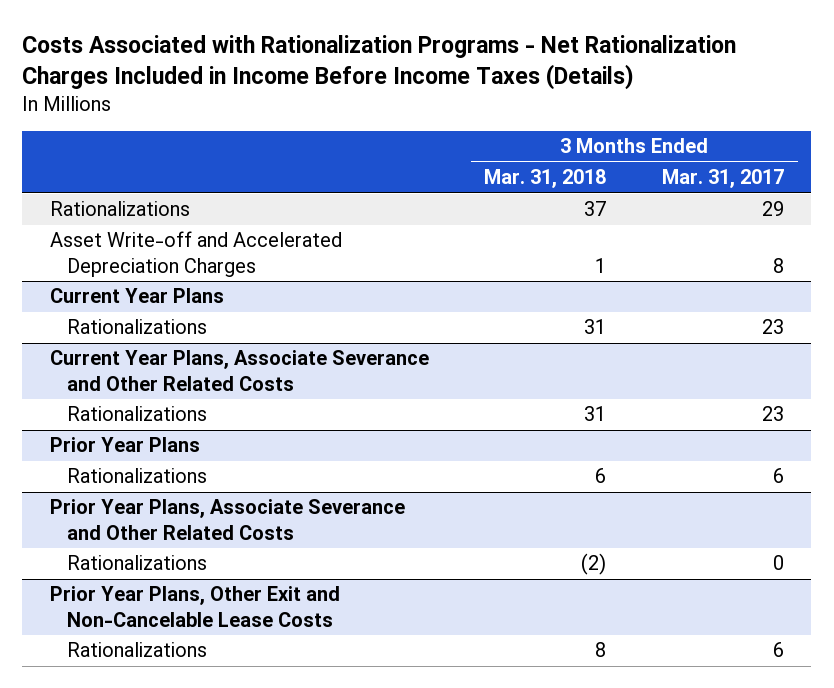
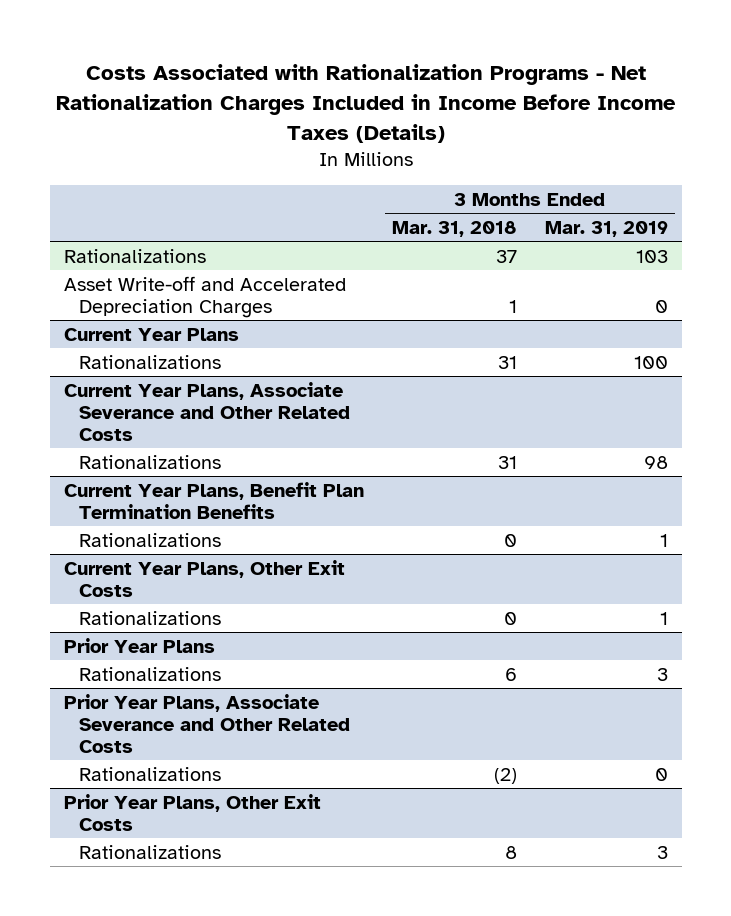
- | 3 Months Ended Mar. 31, 2018 | 3 Months Ended Mar. 31, 2017
+ | 3 Months Ended Mar. 31, 2018 | 3 Months Ended Mar. 31, 2019
+ Current Year Plans, Benefit Plan Termination Benefits
+ Rationalizations | 0 | 1
+ Current Year Plans, Other Exit Costs
+ Rationalizations | 0 | 1
- Prior Year Plans, Other Exit and Non-Cancelable Lease Costs
+ Prior Year Plans, Other Exit Costs

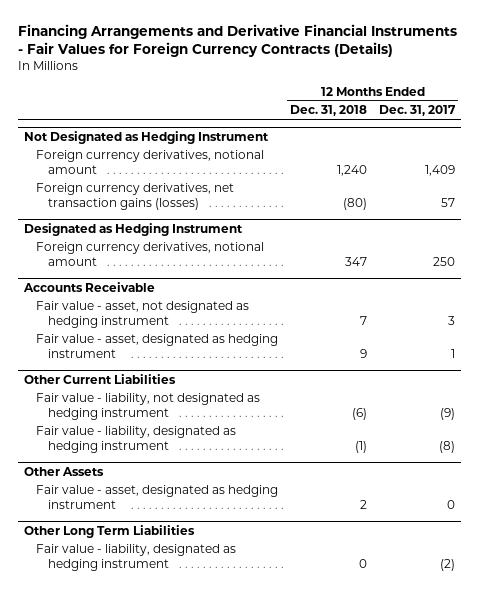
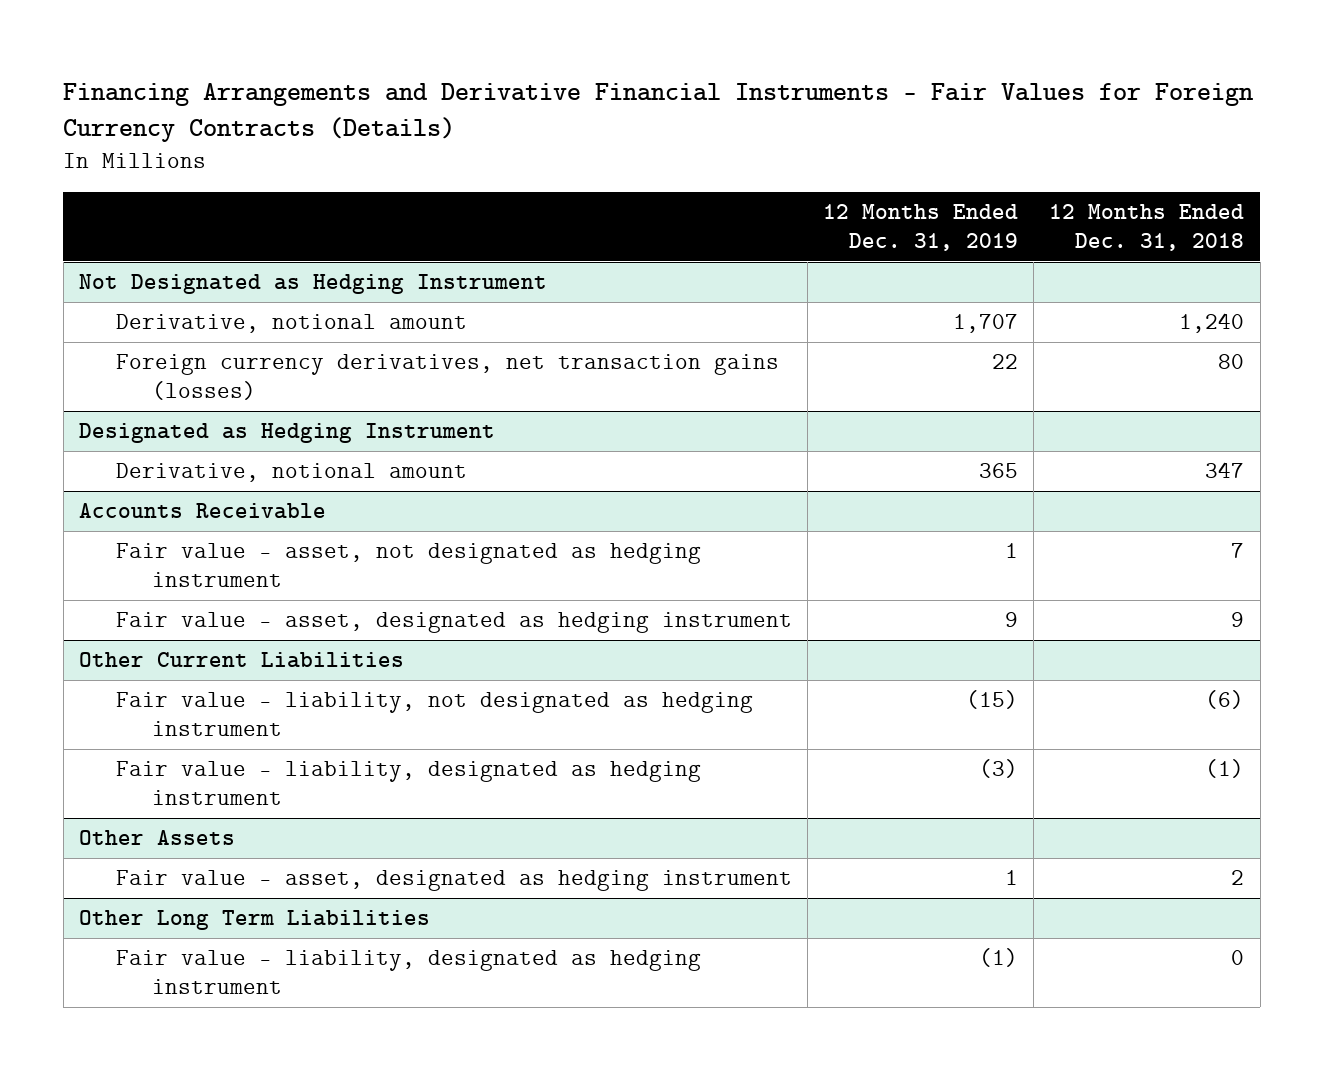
- | 12 Months Ended Dec. 31, 2018 | 12 Months Ended Dec. 31, 2017
+ | 12 Months Ended Dec. 31, 2019 | 12 Months Ended Dec. 31, 2018
@ Not Designated as Hedging Instrument
- Foreign currency derivatives, notional amount | 1,240 | 1,409
- Foreign currency derivatives, net transaction gains (losses) | (80) | 57
+ Derivative, notional amount | 1,707 | 1,240
+ Foreign currency derivatives, net transaction gains (losses) | 22 | 80
@ Designated as Hedging Instrument
- Foreign currency derivatives, notional amount | 347 | 250
+ Derivative, notional amount | 365 | 347

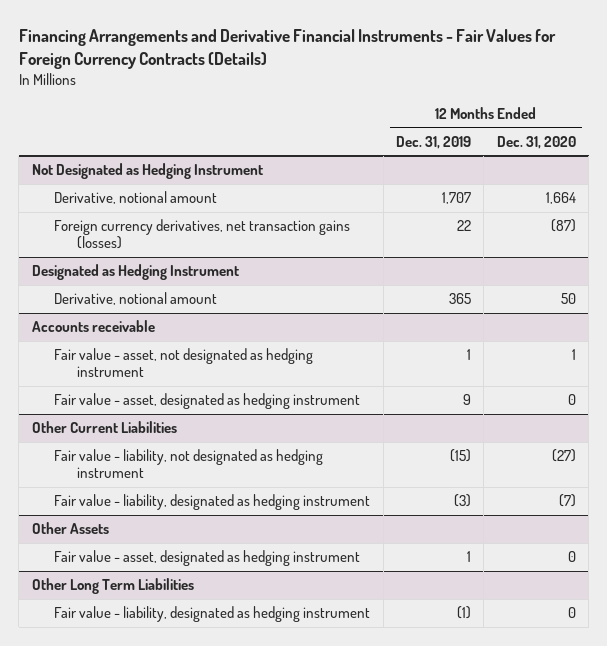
- | 12 Months Ended Dec. 31, 2019 | 12 Months Ended Dec. 31, 2018
+ | 12 Months Ended Dec. 31, 2019 | 12 Months Ended Dec. 31, 2020
- Accounts Receivable
+ Accounts receivable

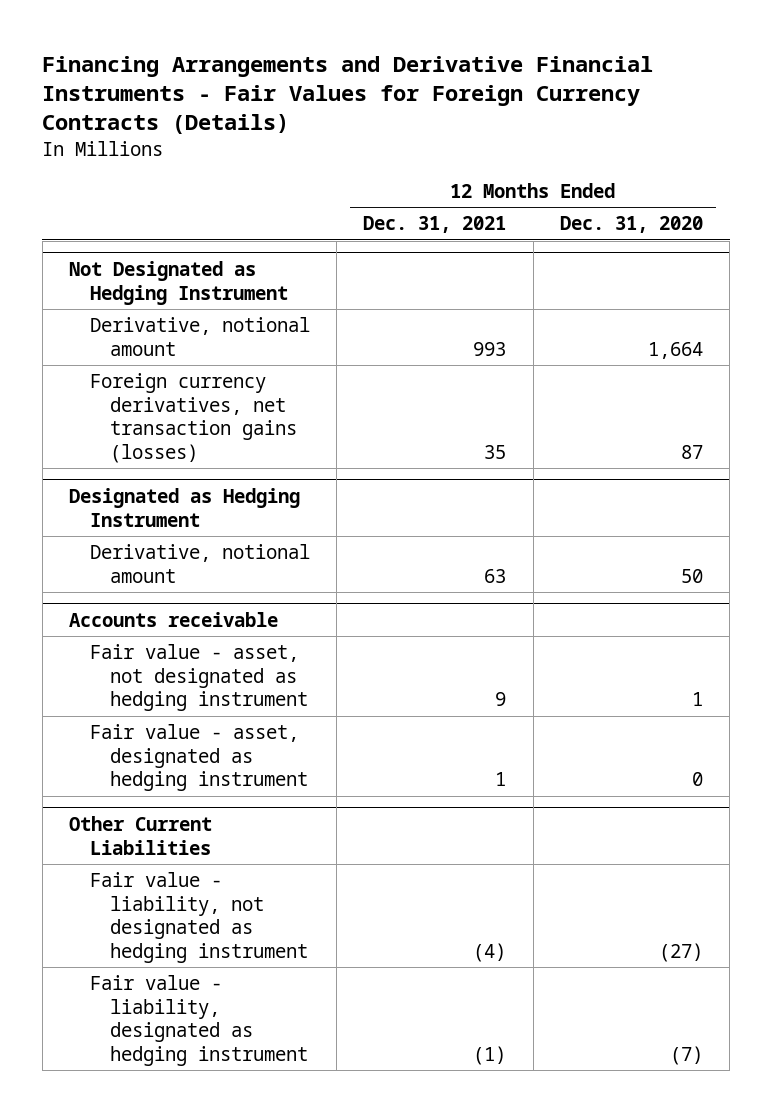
- | 12 Months Ended Dec. 31, 2019 | 12 Months Ended Dec. 31, 2020
+ | 12 Months Ended Dec. 31, 2021 | 12 Months Ended Dec. 31, 2020
@ Not Designated as Hedging Instrument
- Foreign currency derivatives, net transaction gains (losses) | 22 | (87)
+ Foreign currency derivatives, net transaction gains (losses) | 35 | 87
- Other Assets
- Fair value - asset, designated as hedging instrument | 1 | 0
- Other Long Term Liabilities
- Fair value - liability, designated as hedging instrument | (1) | 0

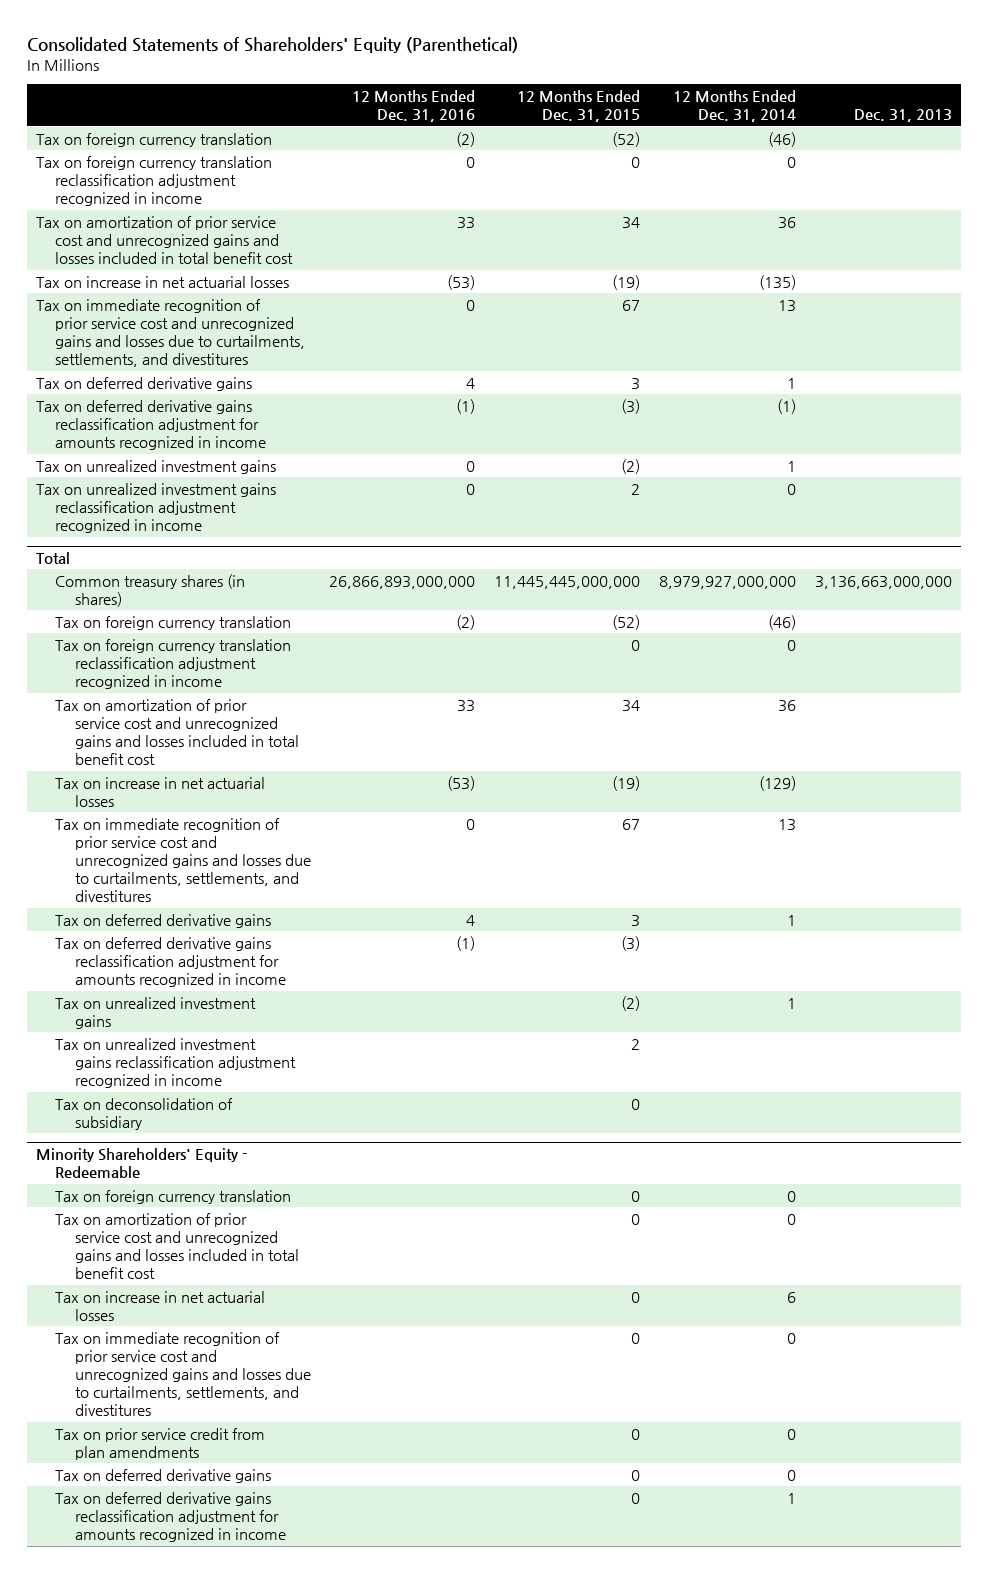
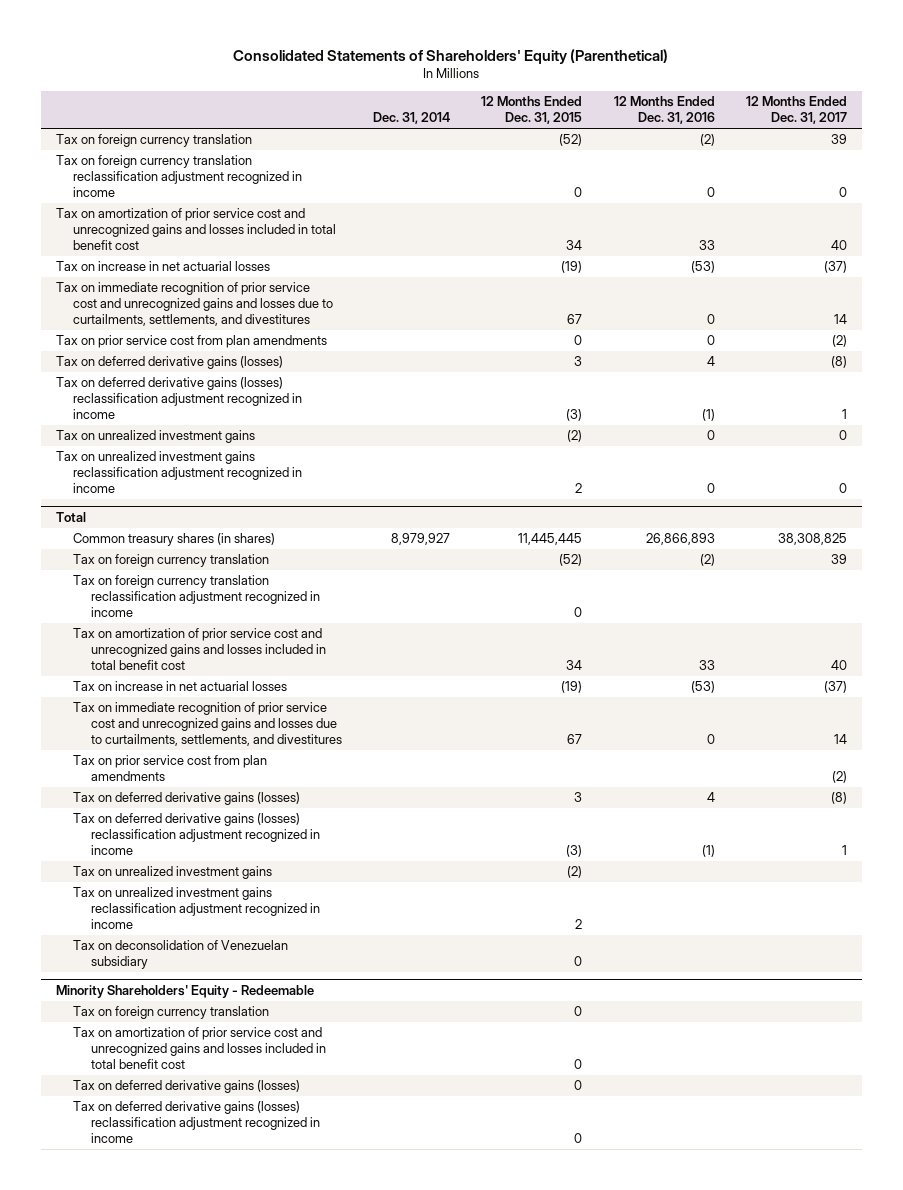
- | 12 Months Ended Dec. 31, 2016 | 12 Months Ended Dec. 31, 2015 | 12 Months Ended Dec. 31, 2014 | Dec. 31, 2013
+ | Dec. 31, 2014 | 12 Months Ended Dec. 31, 2015 | 12 Months Ended Dec. 31, 2016 | 12 Months Ended Dec. 31, 2017
- Tax on deferred derivative gains | 4 | 3 | 1 |
- Tax on deferred derivative gains reclassification adjustment for amounts recognized in income | (1) | (3) | (1) |
+ Tax on prior service cost from plan amendments | | 0 | 0 | (2)
+ Tax on deferred derivative gains (losses) | | 3 | 4 | (8)
+ Tax on deferred derivative gains (losses) reclassification adjustment recognized in income | | (3) | (1) | 1
@ Total
- Common treasury shares (in shares) | 26,866,893,000,000 | 11,445,445,000,000 | 8,979,927,000,000 | 3,136,663,000,000
+ Common treasury shares (in shares) | 8,979,927 | 11,445,445 | 26,866,893 | 38,308,825
- Tax on deferred derivative gains | 4 | 3 | 1 |
- Tax on deferred derivative gains reclassification adjustment for amounts recognized in income | (1) | (3) | |
+ Tax on prior service cost from plan amendments | | | | (2)
+ Tax on deferred derivative gains (losses) | | 3 | 4 | (8)
+ Tax on deferred derivative gains (losses) reclassification adjustment recognized in income | | (3) | (1) | 1
- Tax on deconsolidation of subsidiary | | 0 | |
+ Tax on deconsolidation of Venezuelan subsidiary | | 0 | |
@ Minority Shareholders' Equity - Redeemable
- Tax on increase in net actuarial losses | | 0 | 6 |
- Tax on immediate recognition of prior service cost and unrecognized gains and losses due to curtailments, settlements, and divestitures | | 0 | 0 |
- Tax on prior service credit from plan amendments | | 0 | 0 |
- Tax on deferred derivative gains | | 0 | 0 |
- Tax on deferred derivative gains reclassification adjustment for amounts recognized in income | | 0 | 1 |
+ Tax on deferred derivative gains (losses) | | 0 | |
+ Tax on deferred derivative gains (losses) reclassification adjustment recognized in income | | 0 | |

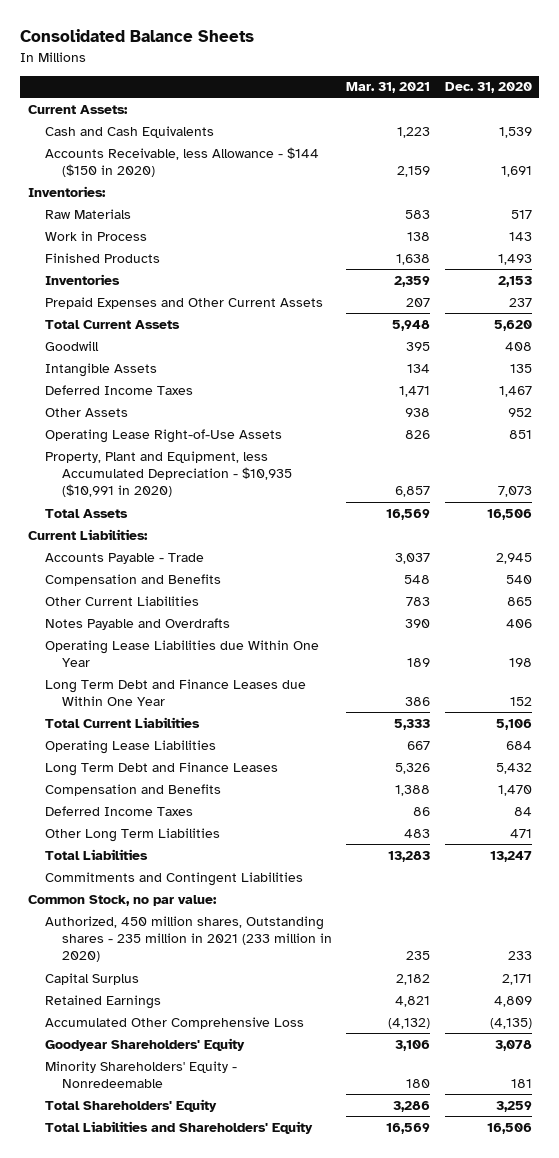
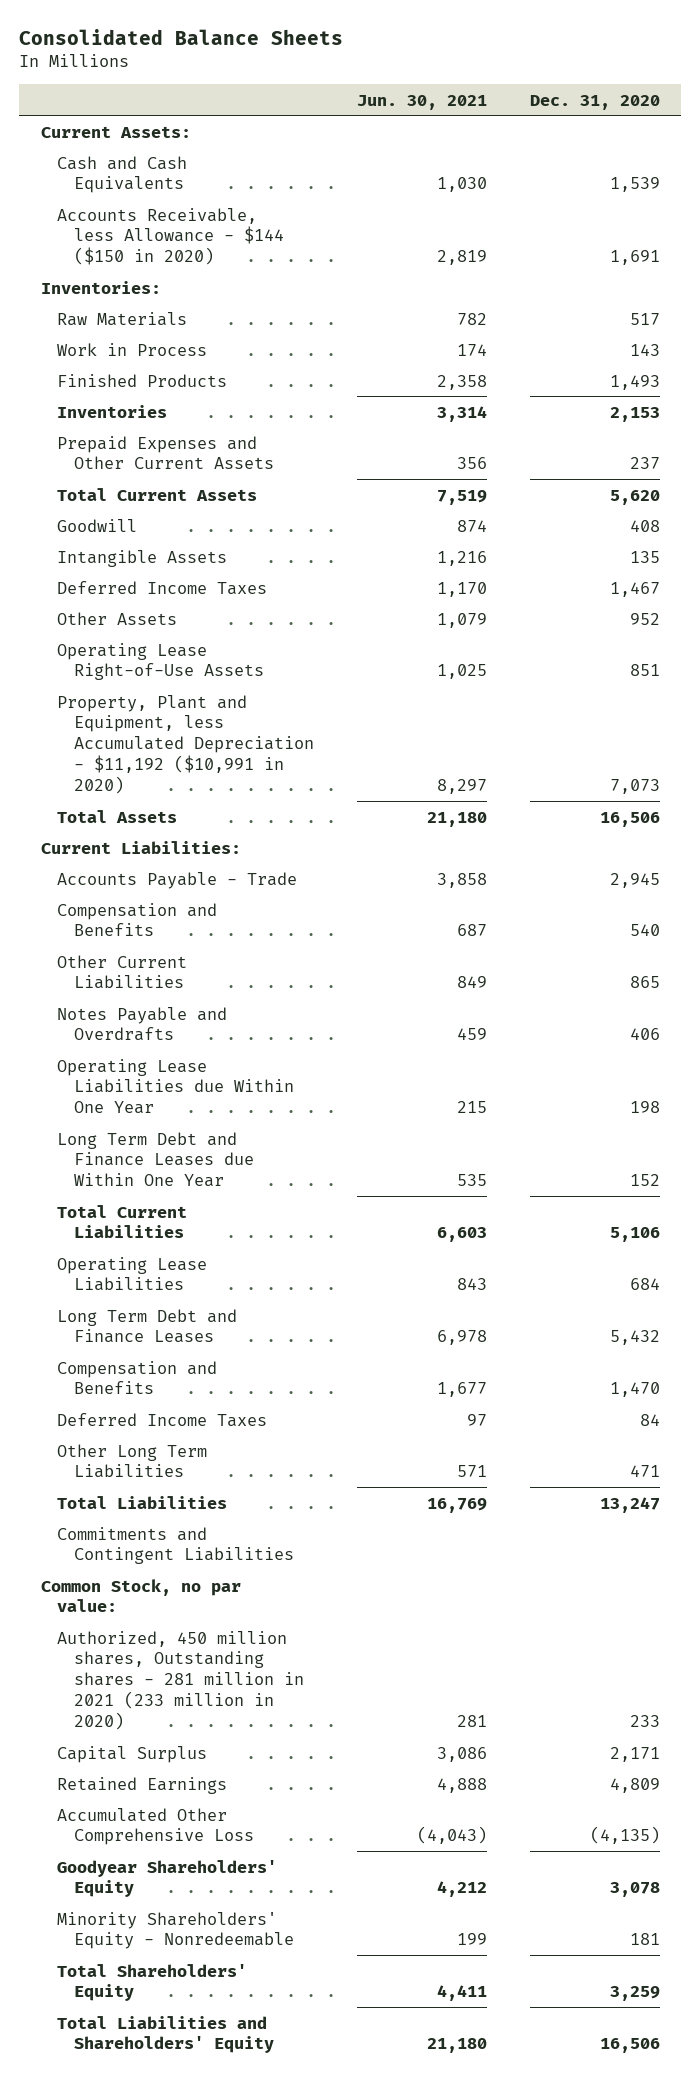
- | Mar. 31, 2021 | Dec. 31, 2020
+ | Jun. 30, 2021 | Dec. 31, 2020
- Property, Plant and Equipment, less Accumulated Depreciation - $10,935 ($10,991 in 2020) | 6,857 | 7,073
+ Property, Plant and Equipment, less Accumulated Depreciation - $11,192 ($10,991 in 2020) | 8,297 | 7,073
- Authorized, 450 million shares, Outstanding shares - 235 million in 2021 (233 million in 2020) | 235 | 233
+ Authorized, 450 million shares, Outstanding shares - 281 million in 2021 (233 million in 2020) | 281 | 233

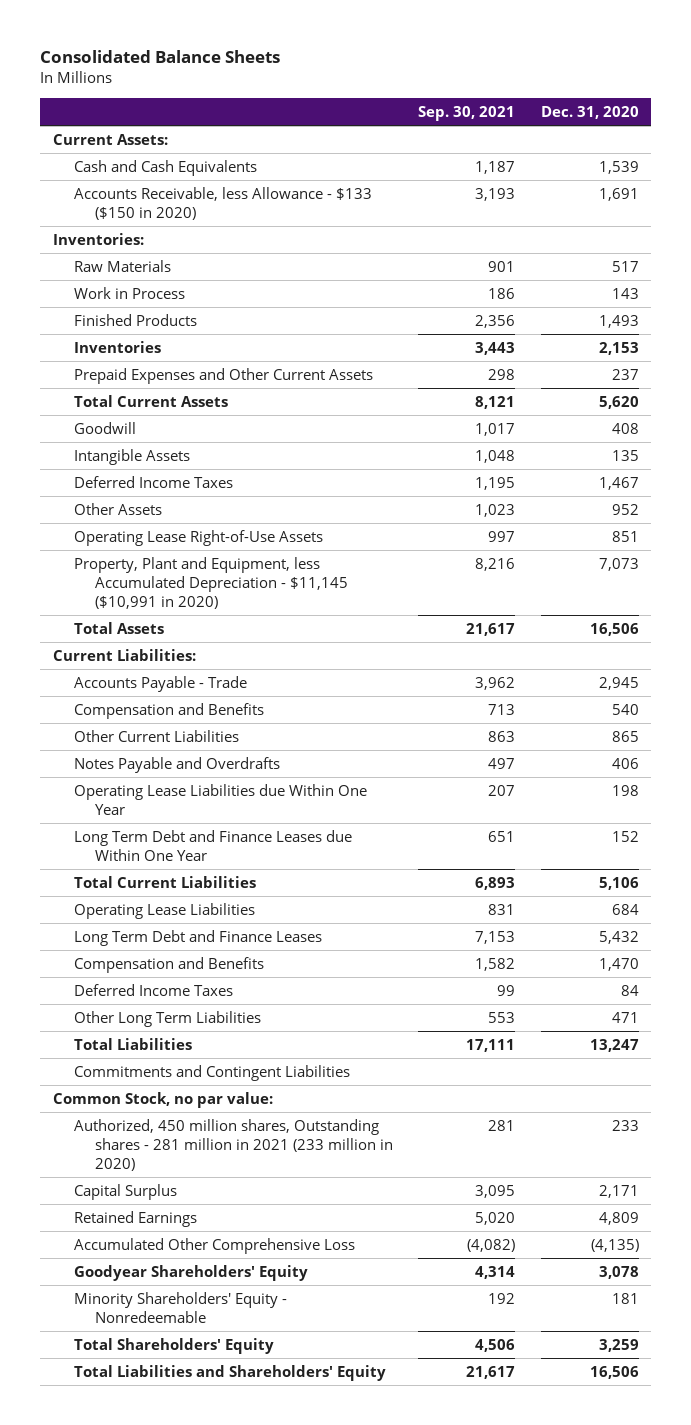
- | Jun. 30, 2021 | Dec. 31, 2020
+ | Sep. 30, 2021 | Dec. 31, 2020
- Accounts Receivable, less Allowance - $144 ($150 in 2020) | 2,819 | 1,691
+ Accounts Receivable, less Allowance - $133 ($150 in 2020) | 3,193 | 1,691
- Property, Plant and Equipment, less Accumulated Depreciation - $11,192 ($10,991 in 2020) | 8,297 | 7,073
+ Property, Plant and Equipment, less Accumulated Depreciation - $11,145 ($10,991 in 2020) | 8,216 | 7,073

